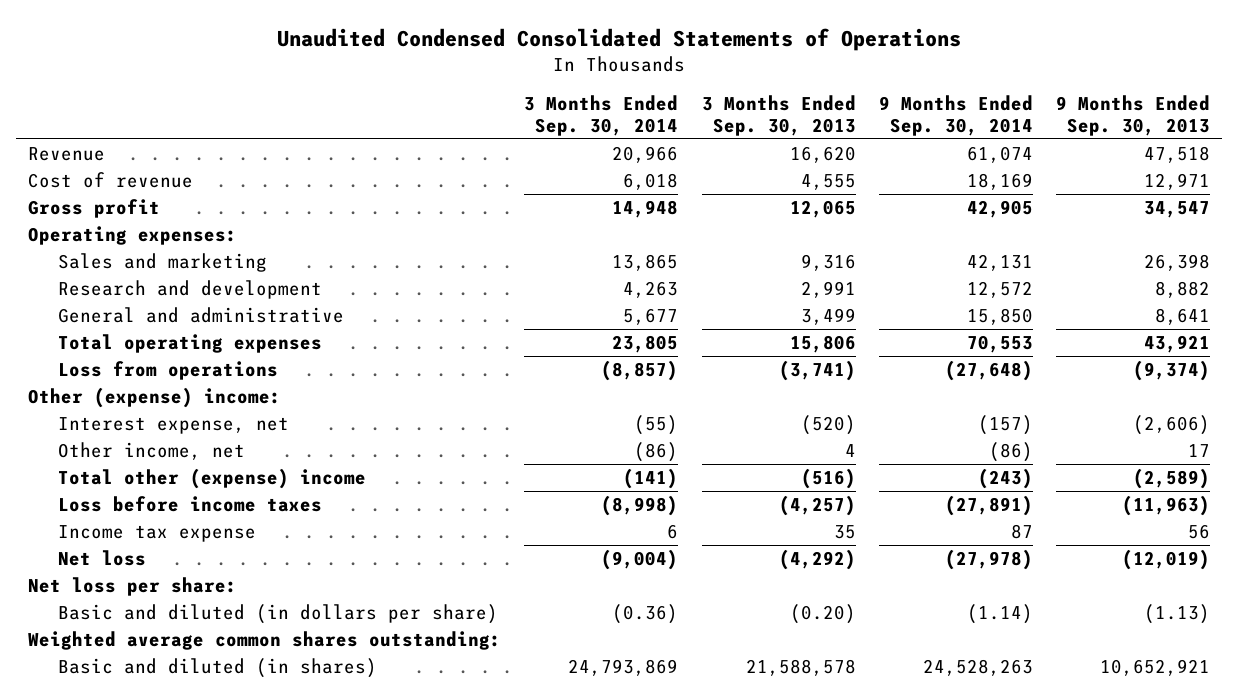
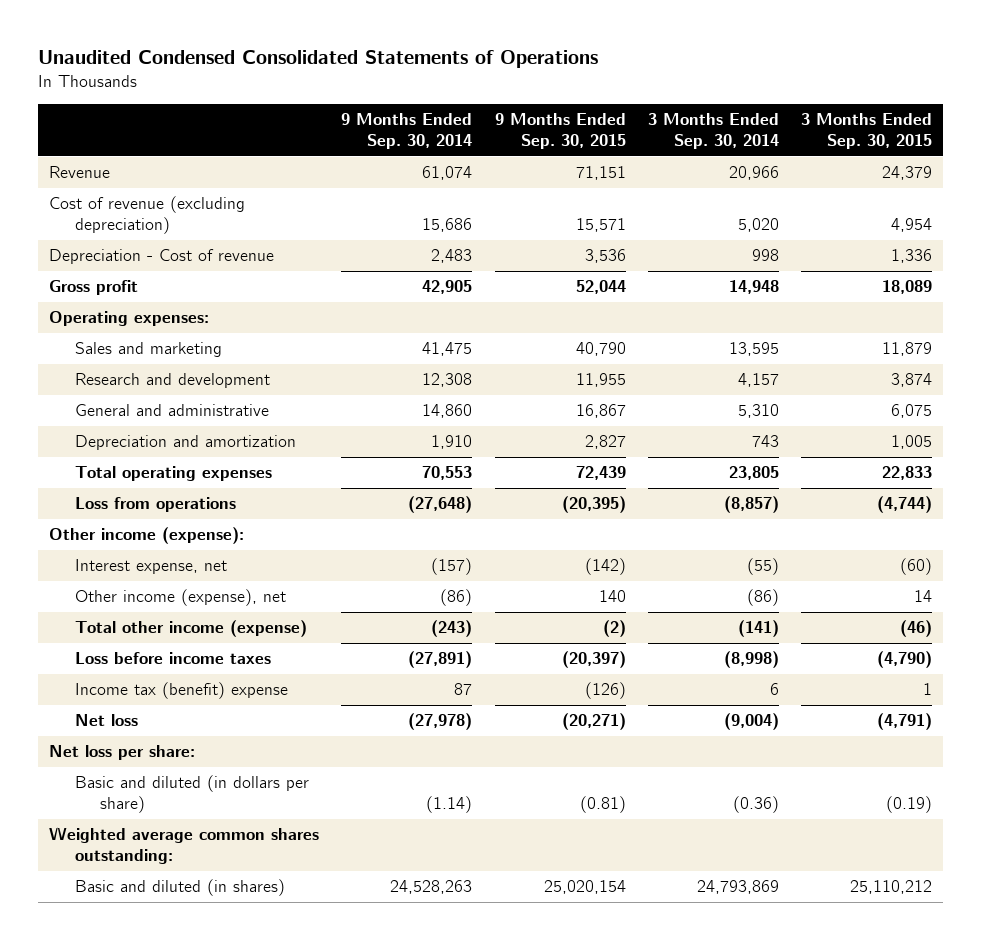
- | 3 Months Ended Sep. 30, 2014 | 3 Months Ended Sep. 30, 2013 | 9 Months Ended Sep. 30, 2014 | 9 Months Ended Sep. 30, 2013
+ | 9 Months Ended Sep. 30, 2014 | 9 Months Ended Sep. 30, 2015 | 3 Months Ended Sep. 30, 2014 | 3 Months Ended Sep. 30, 2015
- Cost of revenue | 6,018 | 4,555 | 18,169 | 12,971
+ Cost of revenue (excluding depreciation) | 15,686 | 15,571 | 5,020 | 4,954
+ Depreciation - Cost of revenue | 2,483 | 3,536 | 998 | 1,336
- Sales and marketing | 13,865 | 9,316 | 42,131 | 26,398
- Research and development | 4,263 | 2,991 | 12,572 | 8,882
- General and administrative | 5,677 | 3,499 | 15,850 | 8,641
+ Sales and marketing | 41,475 | 40,790 | 13,595 | 11,879
+ Research and development | 12,308 | 11,955 | 4,157 | 3,874
+ General and administrative | 14,860 | 16,867 | 5,310 | 6,075
+ Depreciation and amortization | 1,910 | 2,827 | 743 | 1,005
- Other (expense) income:
+ Other income (expense):
- Other income, net | (86) | 4 | (86) | 17
- Total other (expense) income | (141) | (516) | (243) | (2,589)
+ Other income (expense), net | (86) | 140 | (86) | 14
+ Total other income (expense) | (243) | (2) | (141) | (46)
- Income tax expense | 6 | 35 | 87 | 56
+ Income tax (benefit) expense | 87 | (126) | 6 | 1

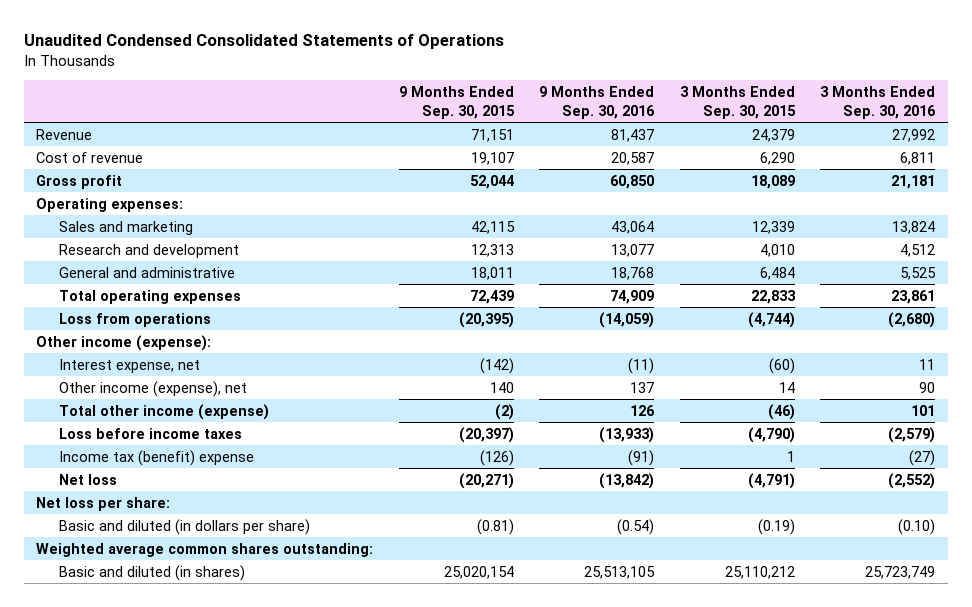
- | 9 Months Ended Sep. 30, 2014 | 9 Months Ended Sep. 30, 2015 | 3 Months Ended Sep. 30, 2014 | 3 Months Ended Sep. 30, 2015
+ | 9 Months Ended Sep. 30, 2015 | 9 Months Ended Sep. 30, 2016 | 3 Months Ended Sep. 30, 2015 | 3 Months Ended Sep. 30, 2016
- Cost of revenue (excluding depreciation) | 15,686 | 15,571 | 5,020 | 4,954
- Depreciation - Cost of revenue | 2,483 | 3,536 | 998 | 1,336
+ Cost of revenue | 19,107 | 20,587 | 6,290 | 6,811
- Sales and marketing | 41,475 | 40,790 | 13,595 | 11,879
- Research and development | 12,308 | 11,955 | 4,157 | 3,874
- General and administrative | 14,860 | 16,867 | 5,310 | 6,075
- Depreciation and amortization | 1,910 | 2,827 | 743 | 1,005
+ Sales and marketing | 42,115 | 43,064 | 12,339 | 13,824
+ Research and development | 12,313 | 13,077 | 4,010 | 4,512
+ General and administrative | 18,011 | 18,768 | 6,484 | 5,525

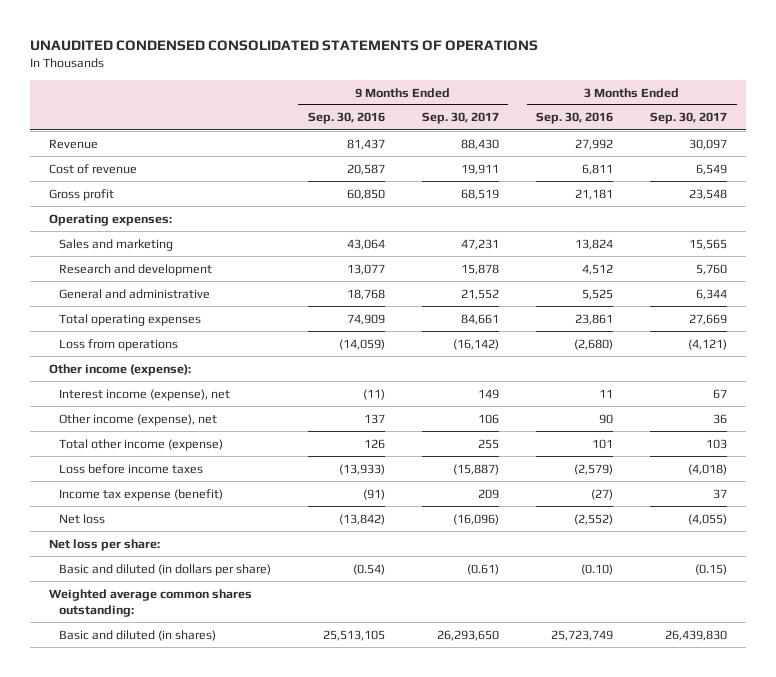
- Unaudited Condensed Consolidated Statements of Operations
+ UNAUDITED CONDENSED CONSOLIDATED STATEMENTS OF OPERATIONS
- | 9 Months Ended Sep. 30, 2015 | 9 Months Ended Sep. 30, 2016 | 3 Months Ended Sep. 30, 2015 | 3 Months Ended Sep. 30, 2016
+ | 9 Months Ended Sep. 30, 2016 | 9 Months Ended Sep. 30, 2017 | 3 Months Ended Sep. 30, 2016 | 3 Months Ended Sep. 30, 2017
- Interest expense, net | (142) | (11) | (60) | 11
+ Interest income (expense), net | (11) | 149 | 11 | 67
- Income tax (benefit) expense | (126) | (91) | 1 | (27)
+ Income tax expense (benefit) | (91) | 209 | (27) | 37

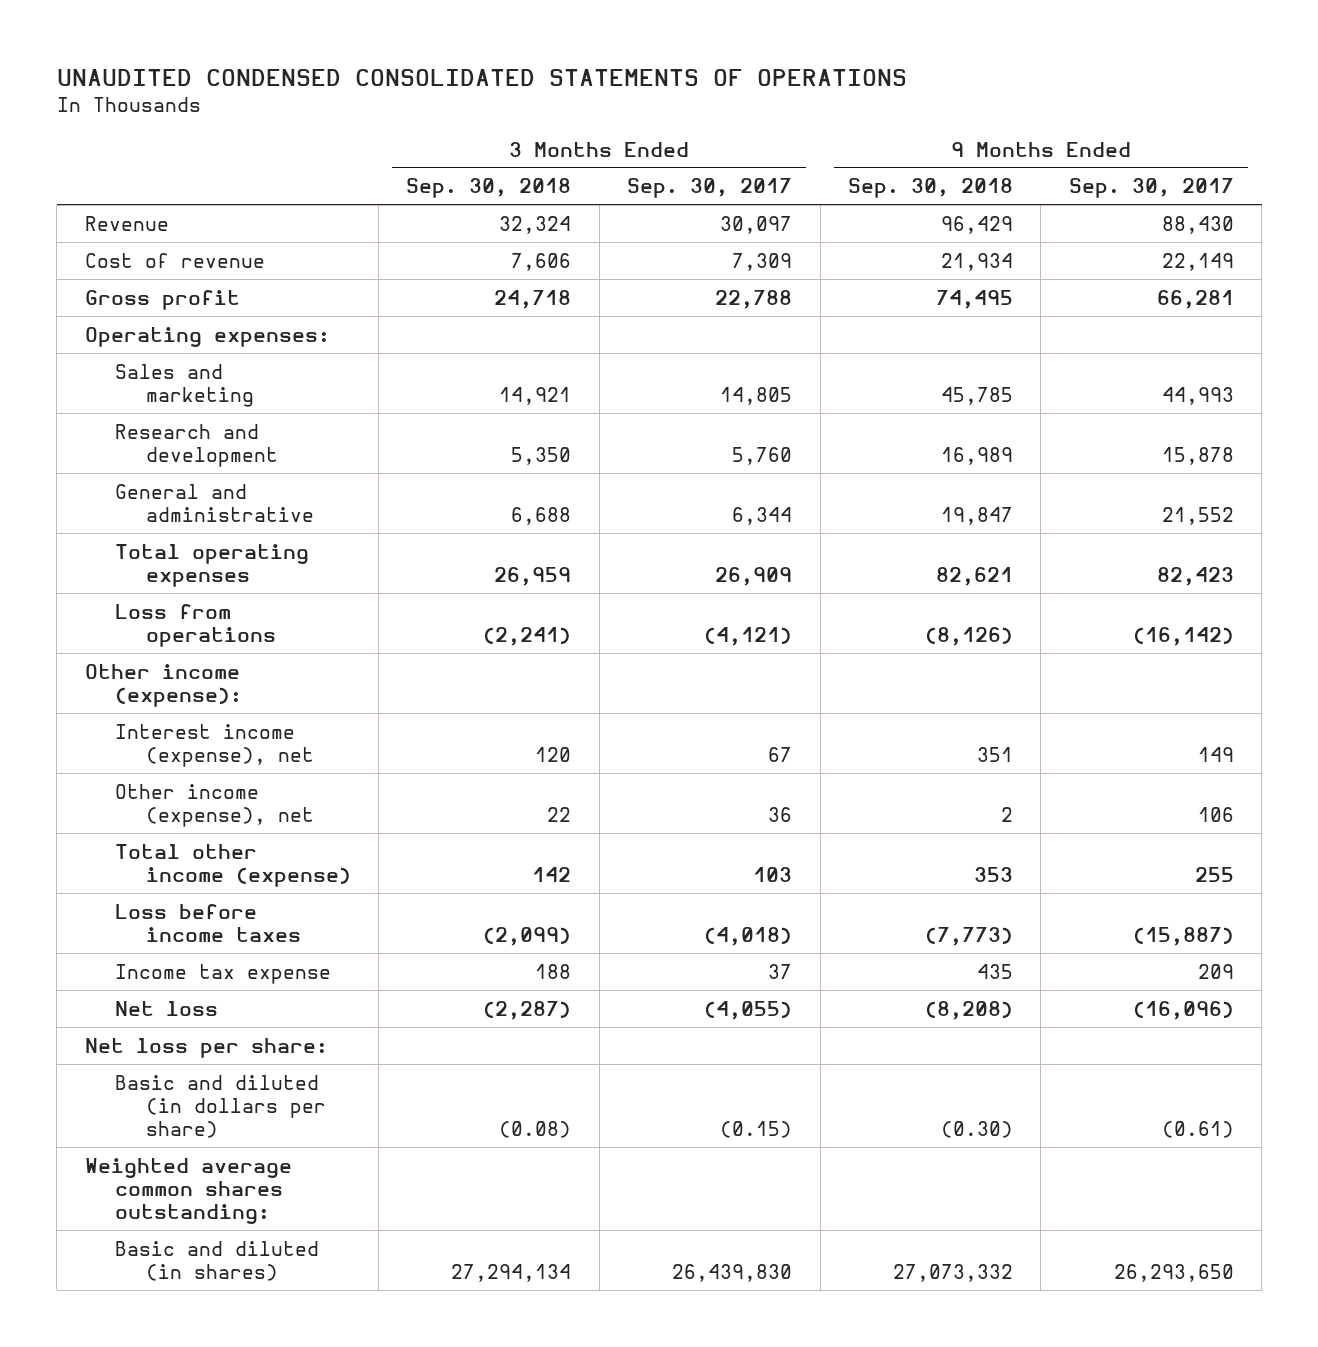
- | 9 Months Ended Sep. 30, 2016 | 9 Months Ended Sep. 30, 2017 | 3 Months Ended Sep. 30, 2016 | 3 Months Ended Sep. 30, 2017
+ | 3 Months Ended Sep. 30, 2018 | 3 Months Ended Sep. 30, 2017 | 9 Months Ended Sep. 30, 2018 | 9 Months Ended Sep. 30, 2017
- Cost of revenue | 20,587 | 19,911 | 6,811 | 6,549
- Gross profit | 60,850 | 68,519 | 21,181 | 23,548
+ Cost of revenue | 7,606 | 7,309 | 21,934 | 22,149
+ Gross profit | 24,718 | 22,788 | 74,495 | 66,281
- Sales and marketing | 43,064 | 47,231 | 13,824 | 15,565
+ Sales and marketing | 14,921 | 14,805 | 45,785 | 44,993
- Total operating expenses | 74,909 | 84,661 | 23,861 | 27,669
+ Total operating expenses | 26,959 | 26,909 | 82,621 | 82,423
- Income tax expense (benefit) | (91) | 209 | (27) | 37
+ Income tax expense | 188 | 37 | 435 | 209

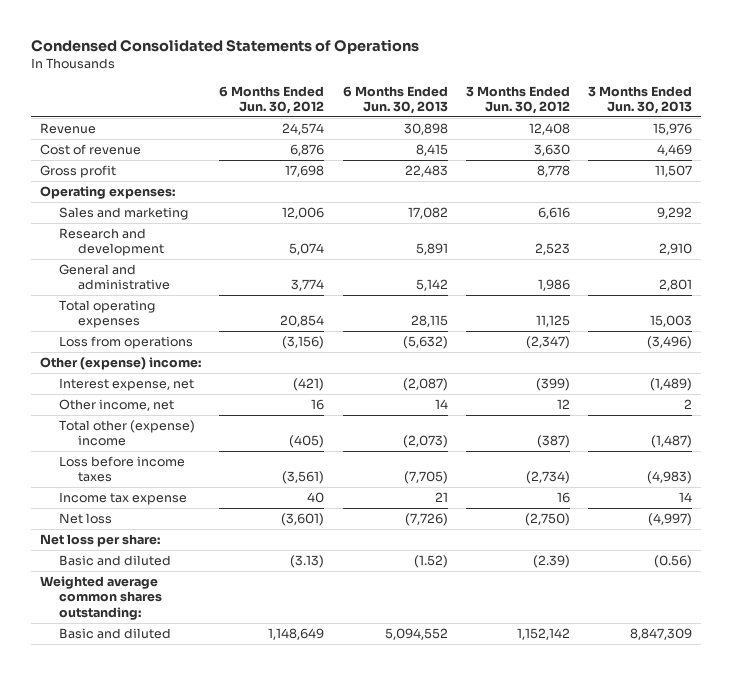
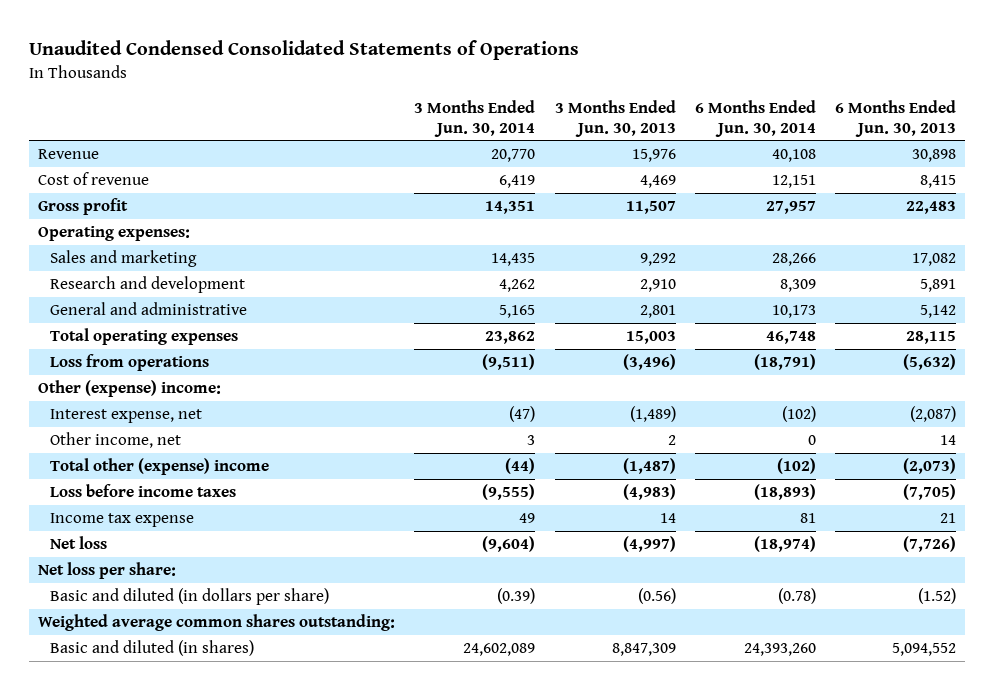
- Condensed Consolidated Statements of Operations
+ Unaudited Condensed Consolidated Statements of Operations
- | 6 Months Ended Jun. 30, 2012 | 6 Months Ended Jun. 30, 2013 | 3 Months Ended Jun. 30, 2012 | 3 Months Ended Jun. 30, 2013
+ | 3 Months Ended Jun. 30, 2014 | 3 Months Ended Jun. 30, 2013 | 6 Months Ended Jun. 30, 2014 | 6 Months Ended Jun. 30, 2013
- Basic and diluted | (3.13) | (1.52) | (2.39) | (0.56)
+ Basic and diluted (in dollars per share) | (0.39) | (0.56) | (0.78) | (1.52)
- Basic and diluted | 1,148,649 | 5,094,552 | 1,152,142 | 8,847,309
+ Basic and diluted (in shares) | 24,602,089 | 8,847,309 | 24,393,260 | 5,094,552

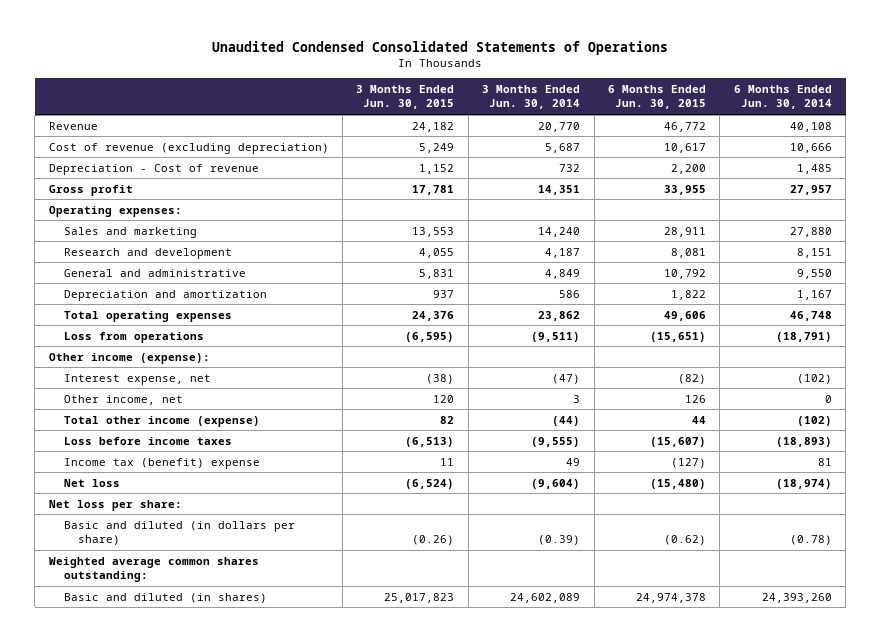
- | 3 Months Ended Jun. 30, 2014 | 3 Months Ended Jun. 30, 2013 | 6 Months Ended Jun. 30, 2014 | 6 Months Ended Jun. 30, 2013
+ | 3 Months Ended Jun. 30, 2015 | 3 Months Ended Jun. 30, 2014 | 6 Months Ended Jun. 30, 2015 | 6 Months Ended Jun. 30, 2014
- Cost of revenue | 6,419 | 4,469 | 12,151 | 8,415
+ Cost of revenue (excluding depreciation) | 5,249 | 5,687 | 10,617 | 10,666
+ Depreciation - Cost of revenue | 1,152 | 732 | 2,200 | 1,485
- Sales and marketing | 14,435 | 9,292 | 28,266 | 17,082
- Research and development | 4,262 | 2,910 | 8,309 | 5,891
- General and administrative | 5,165 | 2,801 | 10,173 | 5,142
+ Sales and marketing | 13,553 | 14,240 | 28,911 | 27,880
+ Research and development | 4,055 | 4,187 | 8,081 | 8,151
+ General and administrative | 5,831 | 4,849 | 10,792 | 9,550
+ Depreciation and amortization | 937 | 586 | 1,822 | 1,167
- Other (expense) income:
+ Other income (expense):
- Total other (expense) income | (44) | (1,487) | (102) | (2,073)
+ Total other income (expense) | 82 | (44) | 44 | (102)
- Income tax expense | 49 | 14 | 81 | 21
+ Income tax (benefit) expense | 11 | 49 | (127) | 81

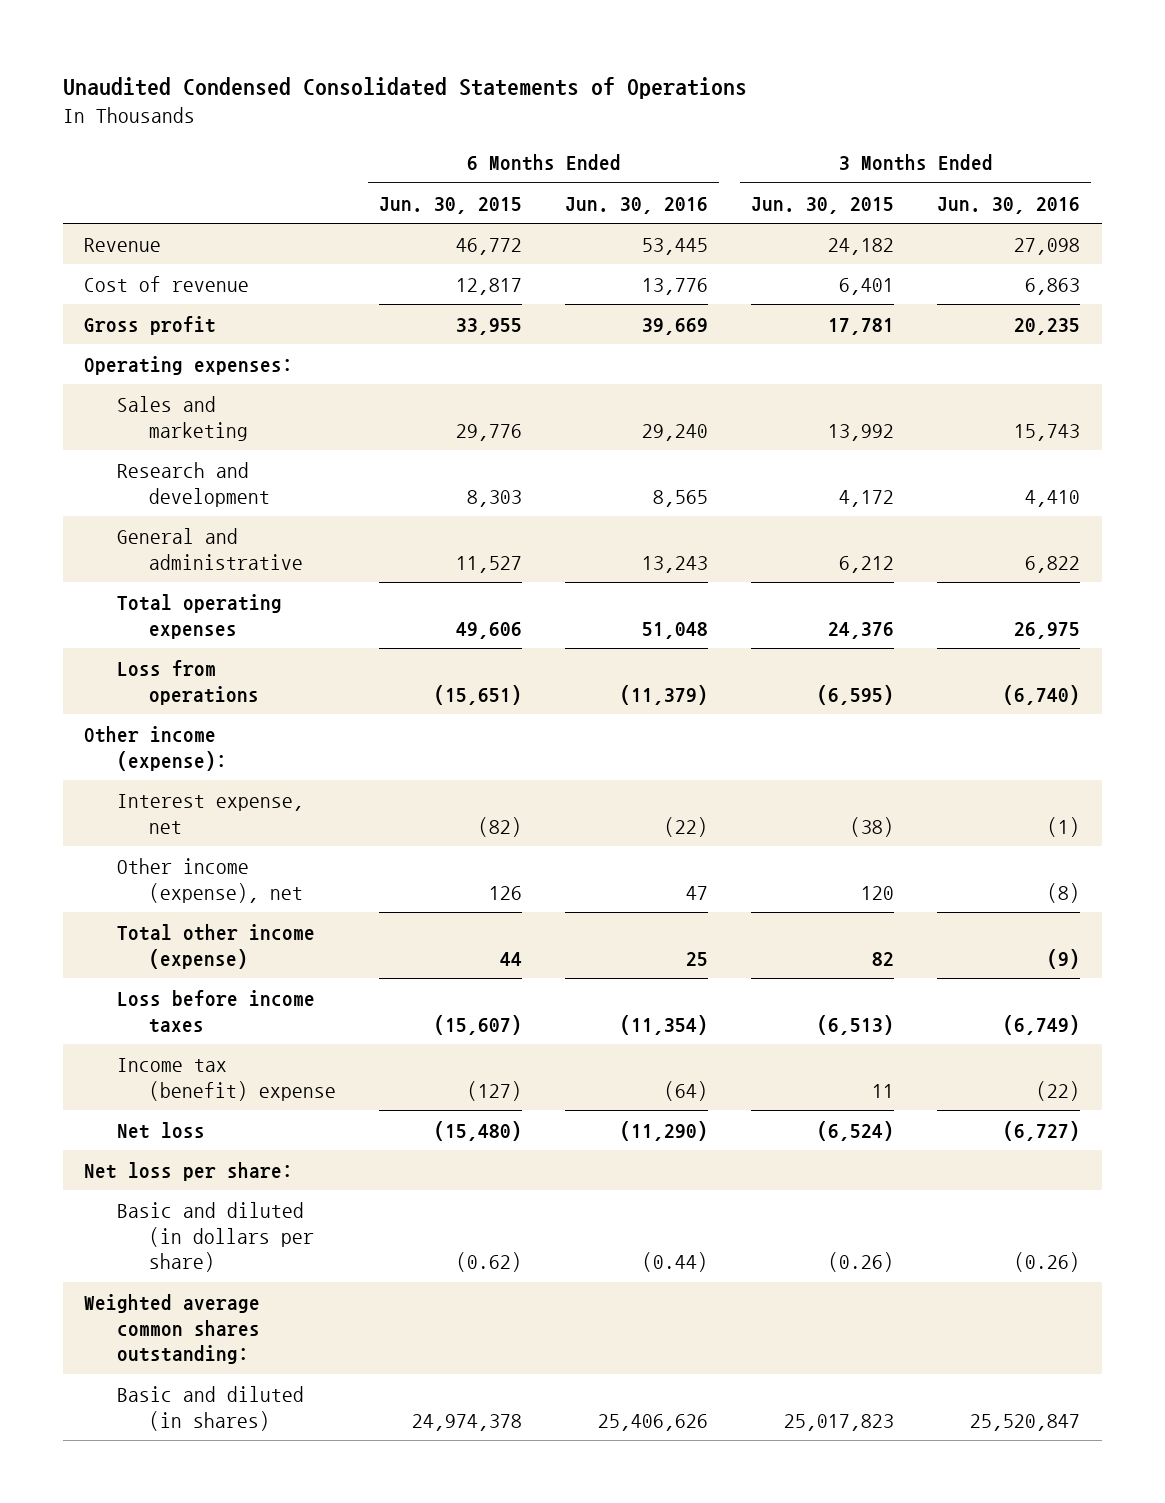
- | 3 Months Ended Jun. 30, 2015 | 3 Months Ended Jun. 30, 2014 | 6 Months Ended Jun. 30, 2015 | 6 Months Ended Jun. 30, 2014
+ | 6 Months Ended Jun. 30, 2015 | 6 Months Ended Jun. 30, 2016 | 3 Months Ended Jun. 30, 2015 | 3 Months Ended Jun. 30, 2016
- Cost of revenue (excluding depreciation) | 5,249 | 5,687 | 10,617 | 10,666
- Depreciation - Cost of revenue | 1,152 | 732 | 2,200 | 1,485
+ Cost of revenue | 12,817 | 13,776 | 6,401 | 6,863
- Sales and marketing | 13,553 | 14,240 | 28,911 | 27,880
- Research and development | 4,055 | 4,187 | 8,081 | 8,151
- General and administrative | 5,831 | 4,849 | 10,792 | 9,550
- Depreciation and amortization | 937 | 586 | 1,822 | 1,167
+ Sales and marketing | 29,776 | 29,240 | 13,992 | 15,743
+ Research and development | 8,303 | 8,565 | 4,172 | 4,410
+ General and administrative | 11,527 | 13,243 | 6,212 | 6,822
- Other income, net | 120 | 3 | 126 | 0
+ Other income (expense), net | 126 | 47 | 120 | (8)

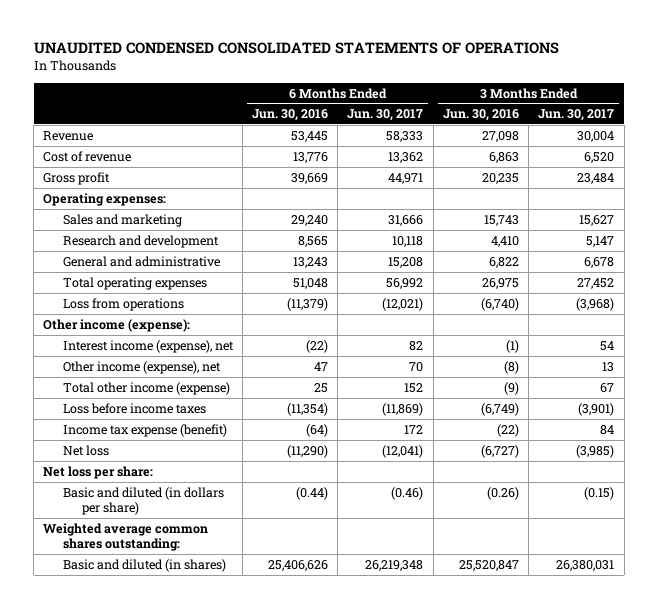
- Unaudited Condensed Consolidated Statements of Operations
+ UNAUDITED CONDENSED CONSOLIDATED STATEMENTS OF OPERATIONS
- | 6 Months Ended Jun. 30, 2015 | 6 Months Ended Jun. 30, 2016 | 3 Months Ended Jun. 30, 2015 | 3 Months Ended Jun. 30, 2016
+ | 6 Months Ended Jun. 30, 2016 | 6 Months Ended Jun. 30, 2017 | 3 Months Ended Jun. 30, 2016 | 3 Months Ended Jun. 30, 2017
- Interest expense, net | (82) | (22) | (38) | (1)
+ Interest income (expense), net | (22) | 82 | (1) | 54
- Income tax (benefit) expense | (127) | (64) | 11 | (22)
+ Income tax expense (benefit) | (64) | 172 | (22) | 84

